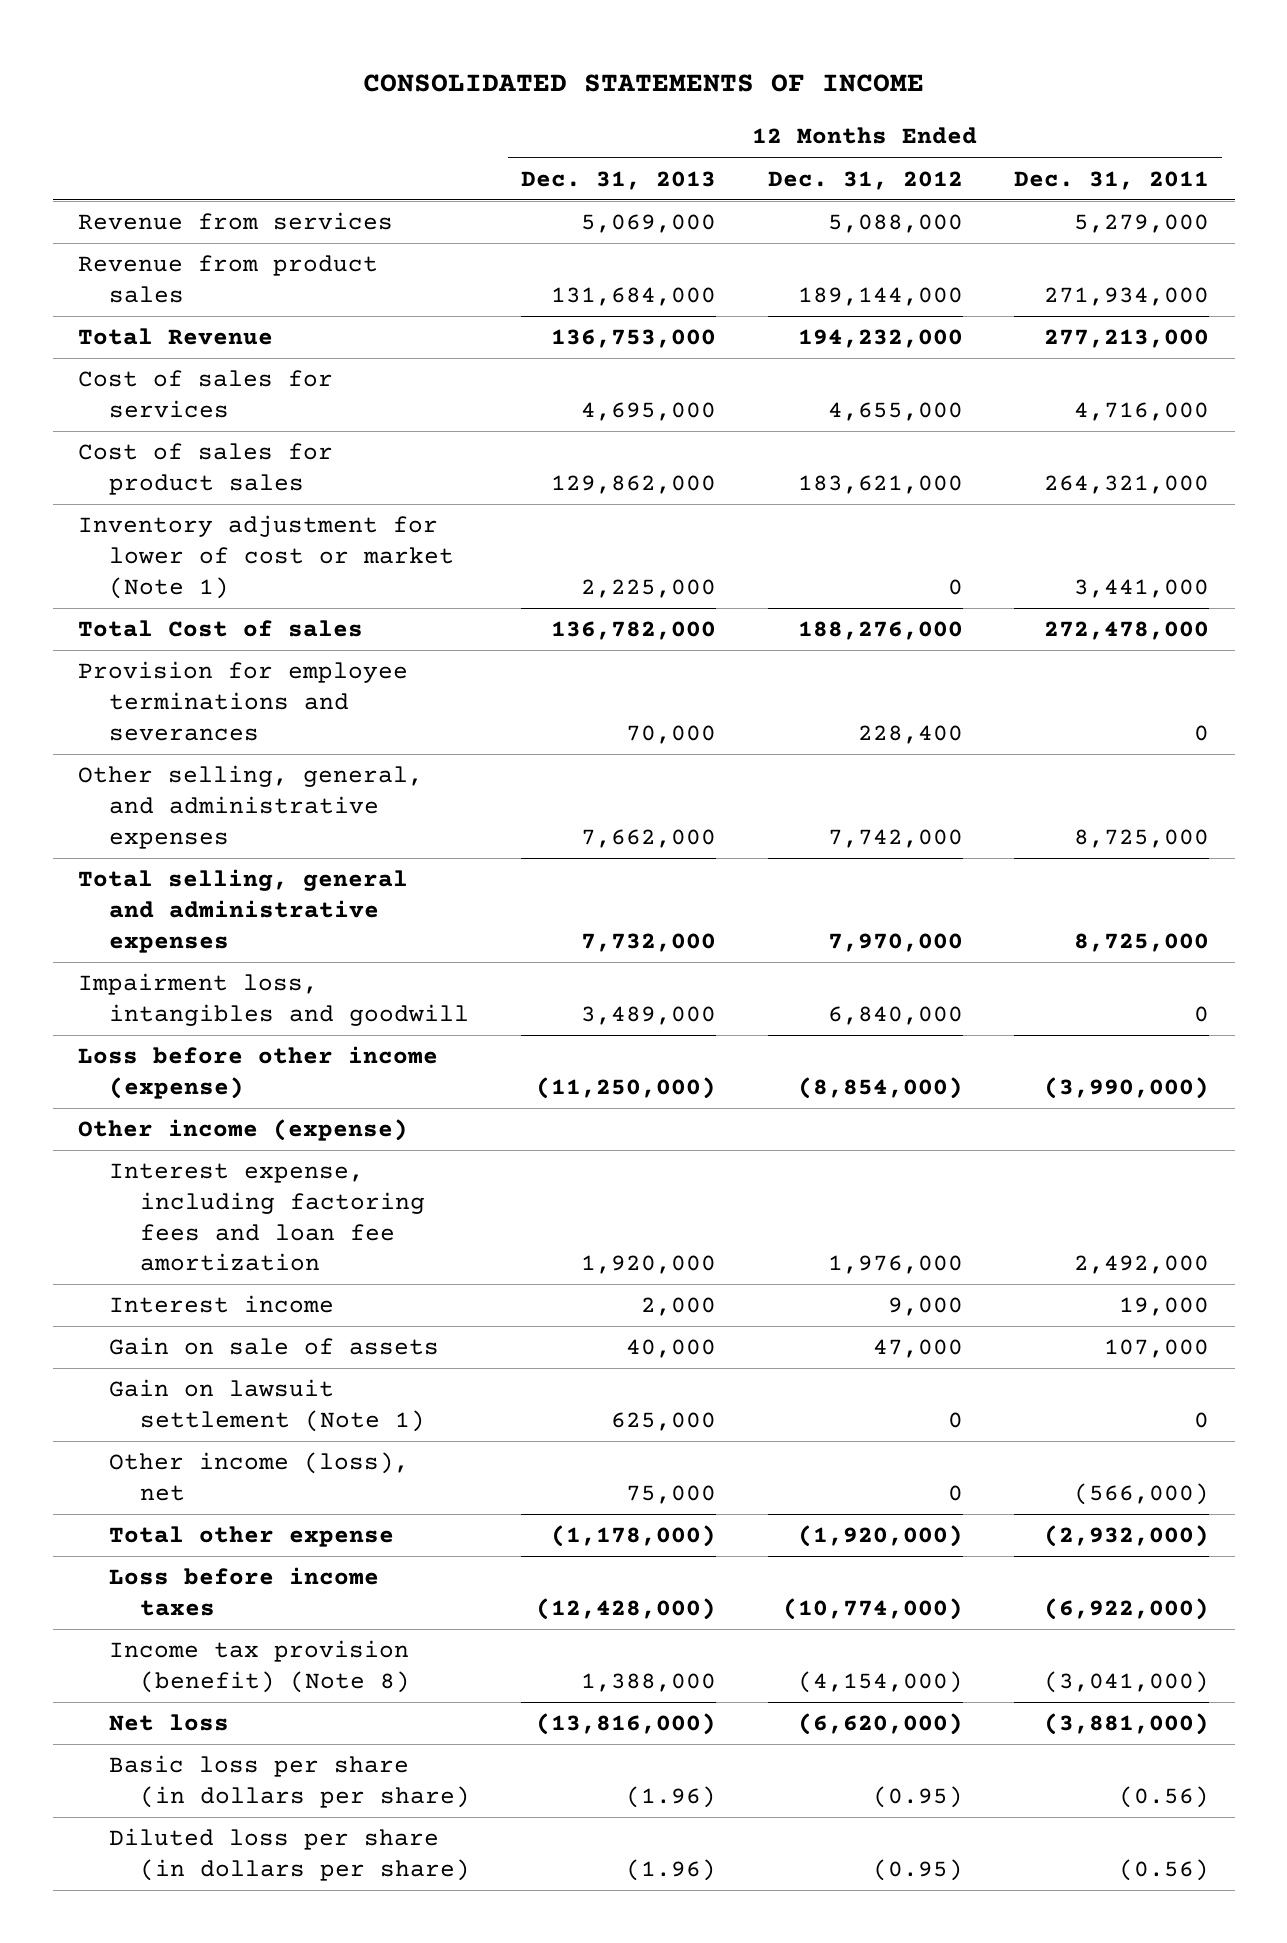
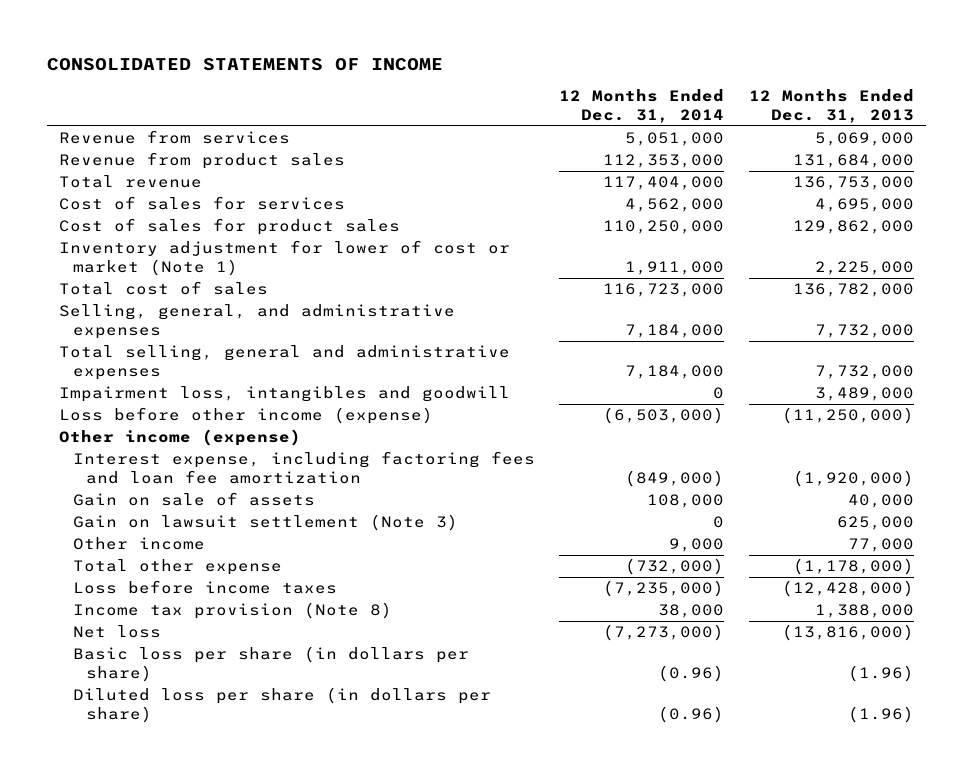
- | 12 Months Ended Dec. 31, 2013 | 12 Months Ended Dec. 31, 2012 | 12 Months Ended Dec. 31, 2011
+ | 12 Months Ended Dec. 31, 2014 | 12 Months Ended Dec. 31, 2013
- Total Revenue | 136,753,000 | 194,232,000 | 277,213,000
+ Total revenue | 117,404,000 | 136,753,000
- Total Cost of sales | 136,782,000 | 188,276,000 | 272,478,000
- Provision for employee terminations and severances | 70,000 | 228,400 | 0
- Other selling, general, and administrative expenses | 7,662,000 | 7,742,000 | 8,725,000
+ Total cost of sales | 116,723,000 | 136,782,000
+ Selling, general, and administrative expenses | 7,184,000 | 7,732,000
- Interest expense, including factoring fees and loan fee amortization | 1,920,000 | 1,976,000 | 2,492,000
- Interest income | 2,000 | 9,000 | 19,000
+ Interest expense, including factoring fees and loan fee amortization | (849,000) | (1,920,000)
- Gain on lawsuit settlement (Note 1) | 625,000 | 0 | 0
- Other income (loss), net | 75,000 | 0 | (566,000)
+ Gain on lawsuit settlement (Note 3) | 0 | 625,000
+ Other income | 9,000 | 77,000
- Income tax provision (benefit) (Note 8) | 1,388,000 | (4,154,000) | (3,041,000)
+ Income tax provision (Note 8) | 38,000 | 1,388,000

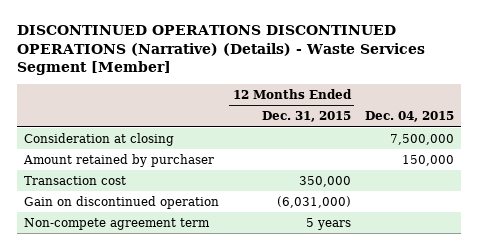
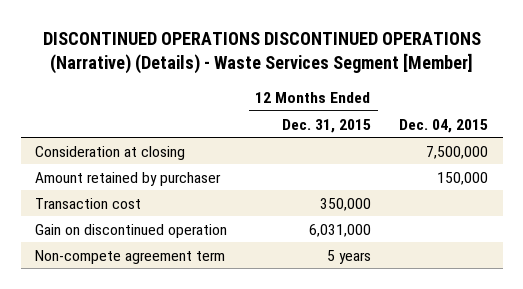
- Gain on discontinued operation | (6,031,000) |
+ Gain on discontinued operation | 6,031,000 |

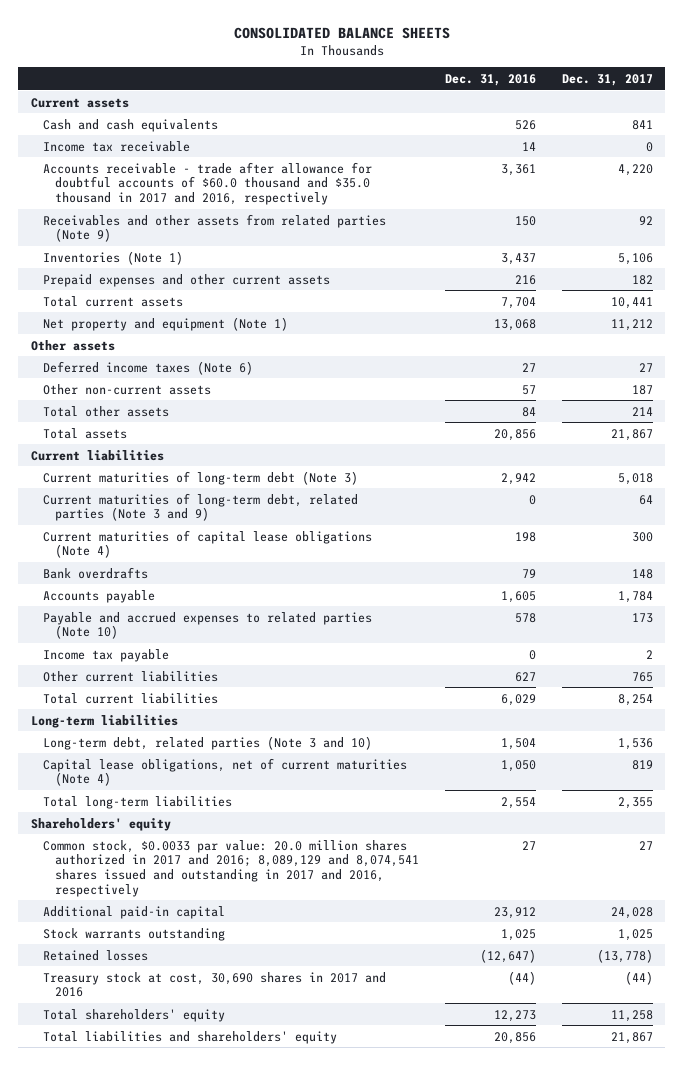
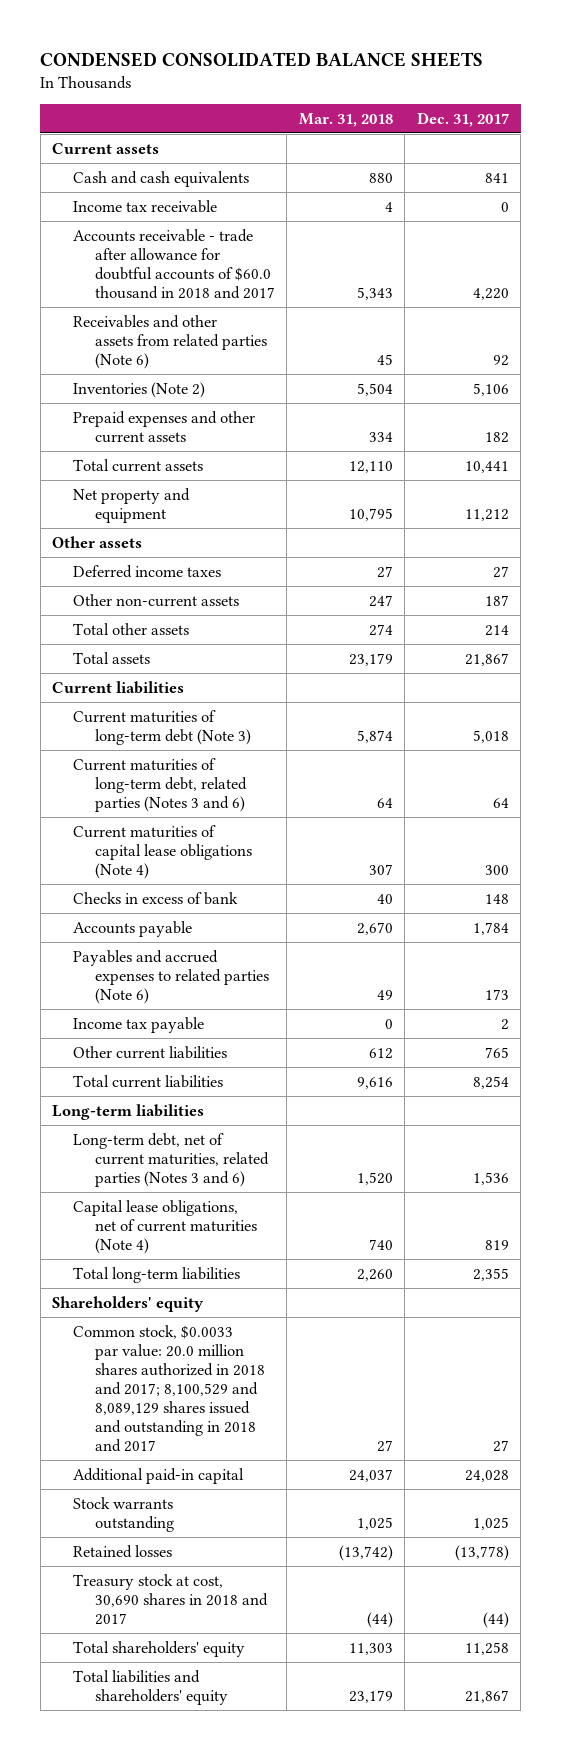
- CONSOLIDATED BALANCE SHEETS
+ CONDENSED CONSOLIDATED BALANCE SHEETS
- | Dec. 31, 2016 | Dec. 31, 2017
+ | Mar. 31, 2018 | Dec. 31, 2017
- Accounts receivable - trade after allowance for doubtful accounts of $60.0 thousand and $35.0 thousand in 2017 and 2016, respectively | 3,361 | 4,220
- Receivables and other assets from related parties (Note 9) | 150 | 92
- Inventories (Note 1) | 3,437 | 5,106
+ Accounts receivable - trade after allowance for doubtful accounts of $60.0 thousand in 2018 and 2017 | 5,343 | 4,220
+ Receivables and other assets from related parties (Note 6) | 45 | 92
+ Inventories (Note 2) | 5,504 | 5,106
- Net property and equipment (Note 1) | 13,068 | 11,212
+ Net property and equipment | 10,795 | 11,212
- Deferred income taxes (Note 6) | 27 | 27
+ Deferred income taxes | 27 | 27
- Current maturities of long-term debt, related parties (Note 3 and 9) | 0 | 64
+ Current maturities of long-term debt, related parties (Notes 3 and 6) | 64 | 64
- Bank overdrafts | 79 | 148
+ Checks in excess of bank | 40 | 148
- Payable and accrued expenses to related parties (Note 10) | 578 | 173
+ Payables and accrued expenses to related parties (Note 6) | 49 | 173
- Long-term debt, related parties (Note 3 and 10) | 1,504 | 1,536
+ Long-term debt, net of current maturities, related parties (Notes 3 and 6) | 1,520 | 1,536
- Common stock, $0.0033 par value: 20.0 million shares authorized in 2017 and 2016; 8,089,129 and 8,074,541 shares issued and outstanding in 2017 and 2016, respectively | 27 | 27
+ Common stock, $0.0033 par value: 20.0 million shares authorized in 2018 and 2017; 8,100,529 and 8,089,129 shares issued and outstanding in 2018 and 2017 | 27 | 27
- Treasury stock at cost, 30,690 shares in 2017 and 2016 | (44) | (44)
+ Treasury stock at cost, 30,690 shares in 2018 and 2017 | (44) | (44)

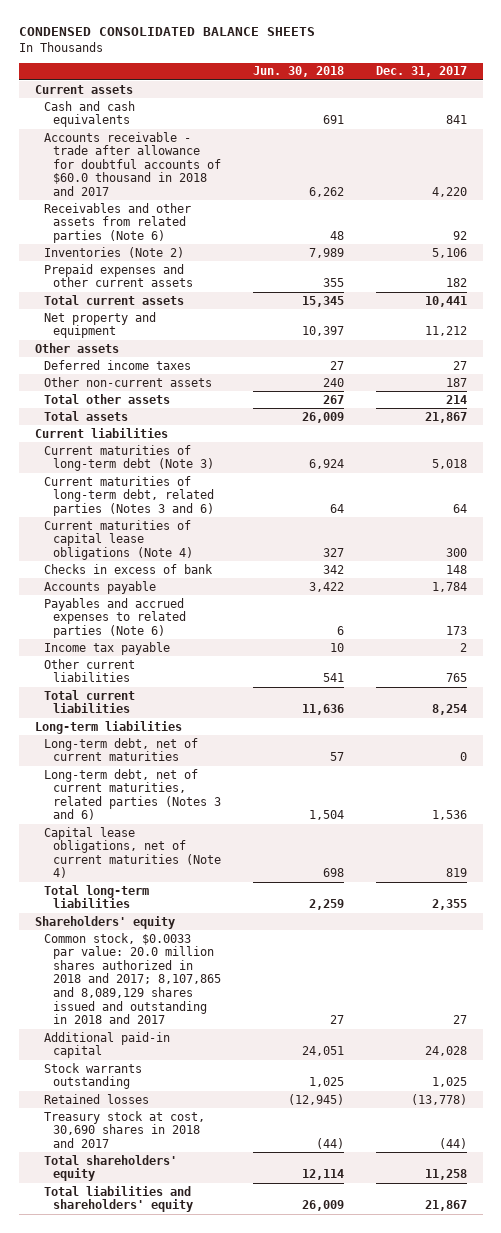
- | Mar. 31, 2018 | Dec. 31, 2017
+ | Jun. 30, 2018 | Dec. 31, 2017
- Income tax receivable | 4 | 0
+ Long-term debt, net of current maturities | 57 | 0
- Common stock, $0.0033 par value: 20.0 million shares authorized in 2018 and 2017; 8,100,529 and 8,089,129 shares issued and outstanding in 2018 and 2017 | 27 | 27
+ Common stock, $0.0033 par value: 20.0 million shares authorized in 2018 and 2017; 8,107,865 and 8,089,129 shares issued and outstanding in 2018 and 2017 | 27 | 27

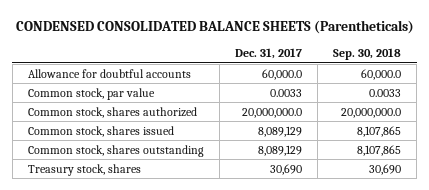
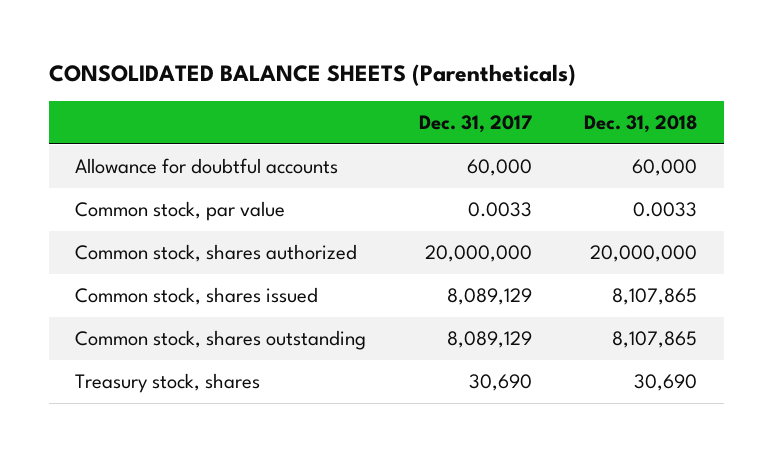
- CONDENSED CONSOLIDATED BALANCE SHEETS (Parentheticals)
+ CONSOLIDATED BALANCE SHEETS (Parentheticals)
- | Dec. 31, 2017 | Sep. 30, 2018
+ | Dec. 31, 2017 | Dec. 31, 2018
- Allowance for doubtful accounts | 60,000.0 | 60,000.0
+ Allowance for doubtful accounts | 60,000 | 60,000
- Common stock, shares authorized | 20,000,000.0 | 20,000,000.0
+ Common stock, shares authorized | 20,000,000 | 20,000,000

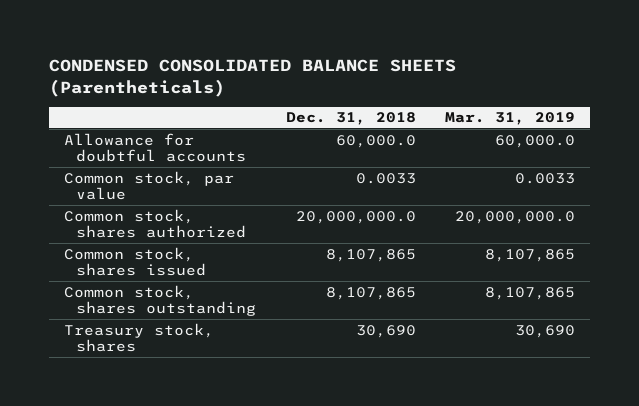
- CONSOLIDATED BALANCE SHEETS (Parentheticals)
+ CONDENSED CONSOLIDATED BALANCE SHEETS (Parentheticals)
- | Dec. 31, 2017 | Dec. 31, 2018
+ | Dec. 31, 2018 | Mar. 31, 2019
- Allowance for doubtful accounts | 60,000 | 60,000
+ Allowance for doubtful accounts | 60,000.0 | 60,000.0
- Common stock, shares authorized | 20,000,000 | 20,000,000
+ Common stock, shares authorized | 20,000,000.0 | 20,000,000.0

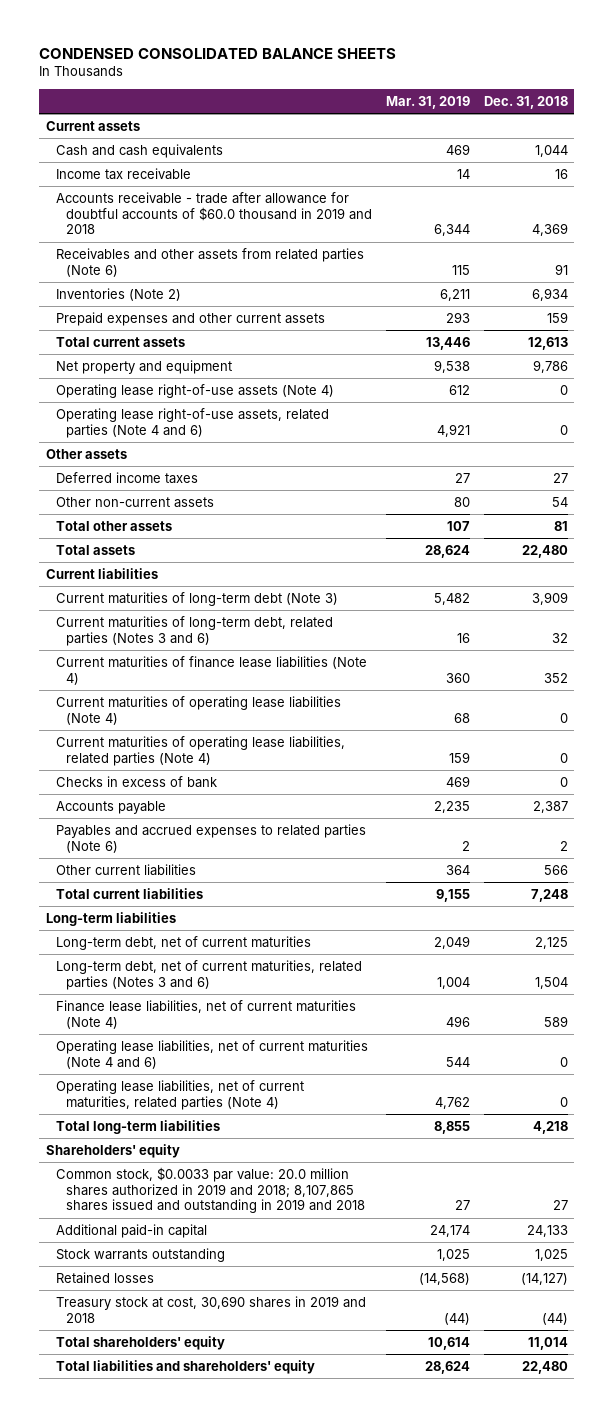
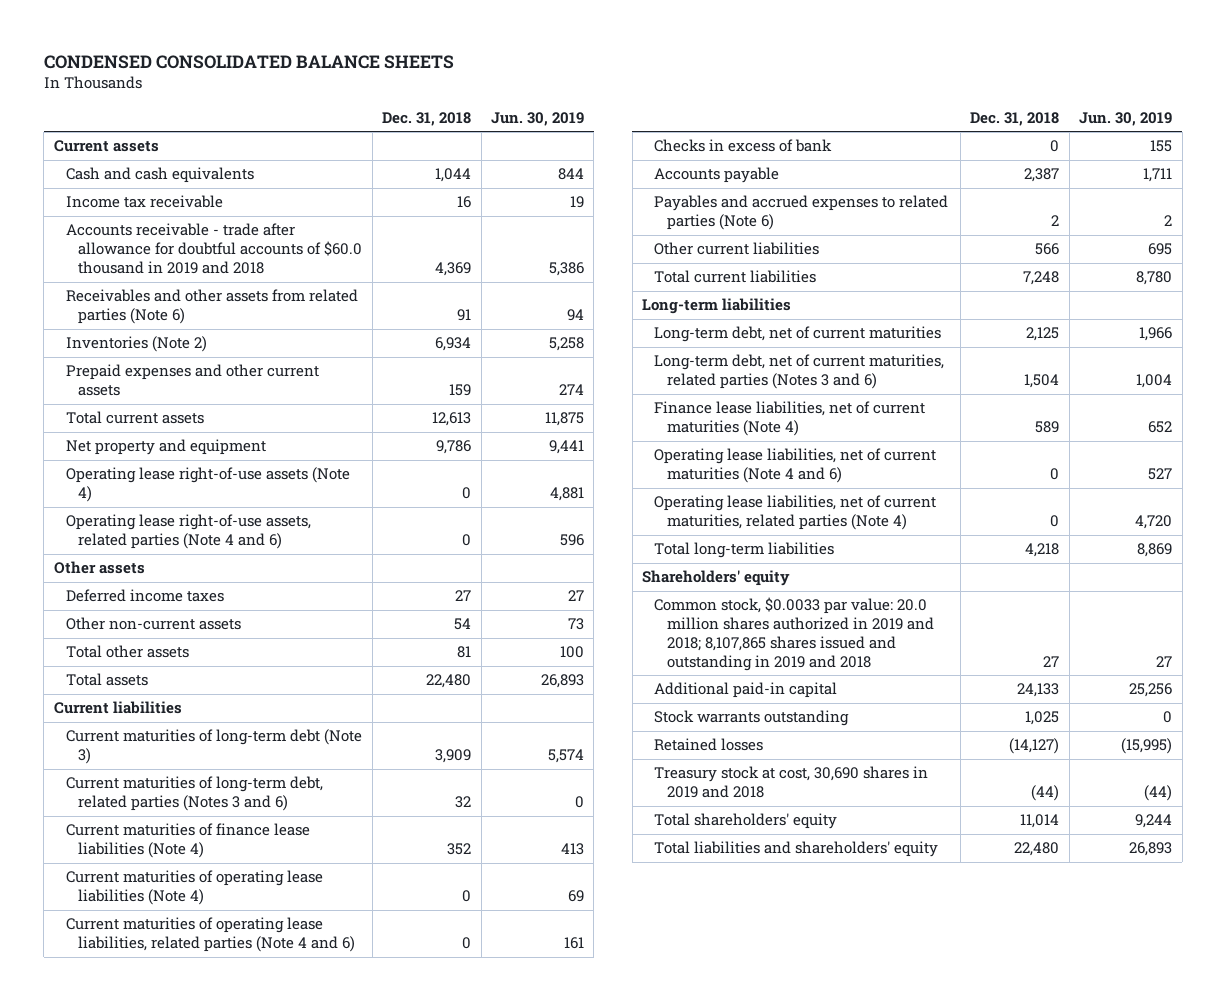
- | Mar. 31, 2019 | Dec. 31, 2018
+ | Dec. 31, 2018 | Jun. 30, 2019
- Current maturities of operating lease liabilities, related parties (Note 4) | 159 | 0
+ Current maturities of operating lease liabilities, related parties (Note 4 and 6) | 0 | 161

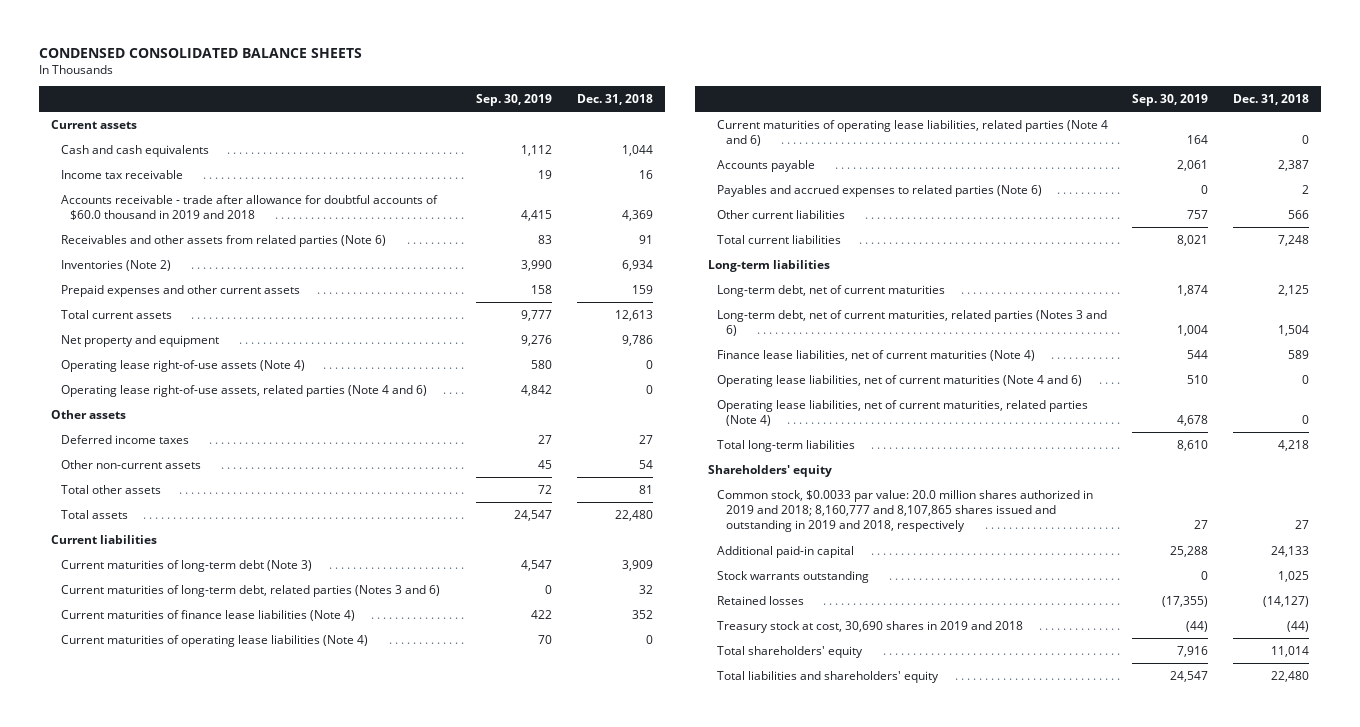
- | Dec. 31, 2018 | Jun. 30, 2019
+ | Sep. 30, 2019 | Dec. 31, 2018
- Checks in excess of bank | 0 | 155
- Common stock, $0.0033 par value: 20.0 million shares authorized in 2019 and 2018; 8,107,865 shares issued and outstanding in 2019 and 2018 | 27 | 27
+ Common stock, $0.0033 par value: 20.0 million shares authorized in 2019 and 2018; 8,160,777 and 8,107,865 shares issued and outstanding in 2019 and 2018, respectively | 27 | 27

